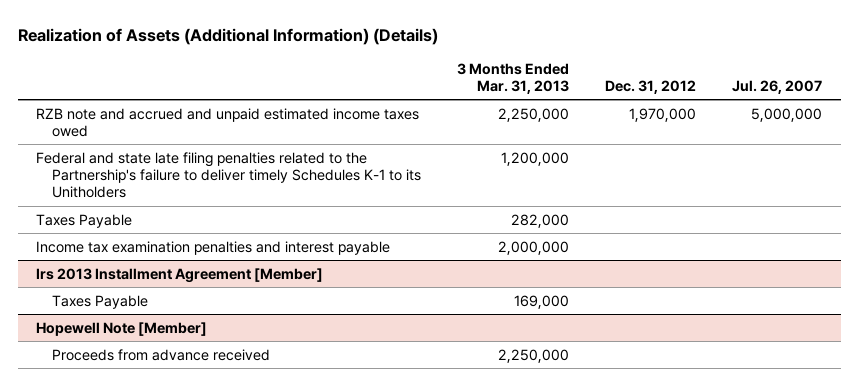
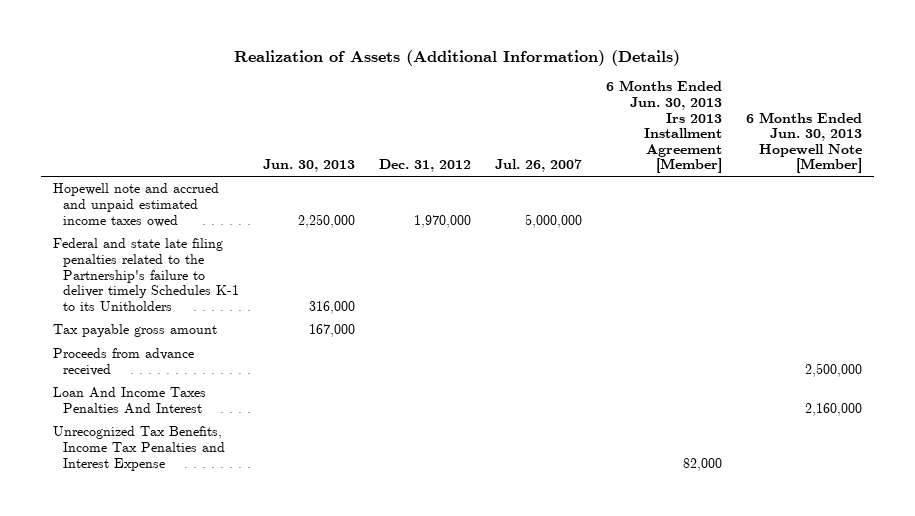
- | 3 Months Ended Mar. 31, 2013 | Dec. 31, 2012 | Jul. 26, 2007
+ | Jun. 30, 2013 | Dec. 31, 2012 | Jul. 26, 2007 | 6 Months Ended Jun. 30, 2013 Irs 2013 Installment Agreement [Member] | 6 Months Ended Jun. 30, 2013 Hopewell Note [Member]
- RZB note and accrued and unpaid estimated income taxes owed | 2,250,000 | 1,970,000 | 5,000,000
+ Hopewell note and accrued and unpaid estimated income taxes owed | 2,250,000 | 1,970,000 | 5,000,000 | |
- Taxes Payable | 282,000 | |
- Income tax examination penalties and interest payable | 2,000,000 | |
- Irs 2013 Installment Agreement [Member]
- Taxes Payable | 169,000 | |
- Hopewell Note [Member]
- Proceeds from advance received | 2,250,000 | |
+ Tax payable gross amount | 167,000 | | | |
+ Proceeds from advance received | | | | | 2,500,000
+ Loan And Income Taxes Penalties And Interest | | | | | 2,160,000
+ Unrecognized Tax Benefits, Income Tax Penalties and Interest Expense | | | | 82,000 |

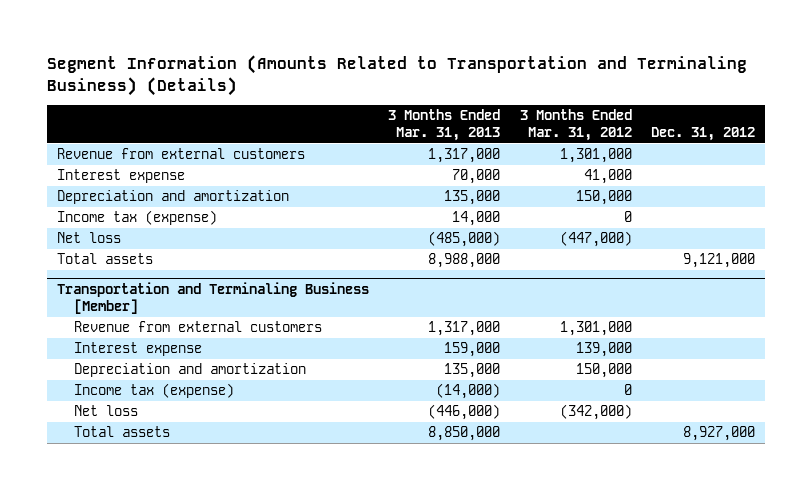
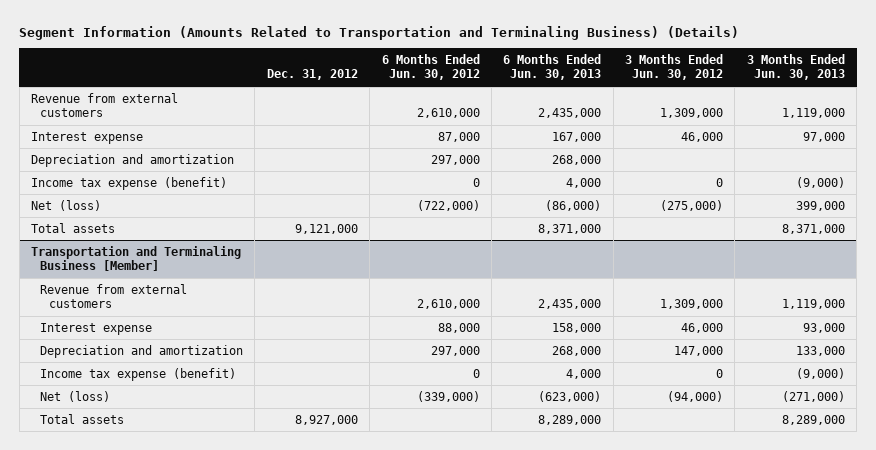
- | 3 Months Ended Mar. 31, 2013 | 3 Months Ended Mar. 31, 2012 | Dec. 31, 2012
+ | Dec. 31, 2012 | 6 Months Ended Jun. 30, 2012 | 6 Months Ended Jun. 30, 2013 | 3 Months Ended Jun. 30, 2012 | 3 Months Ended Jun. 30, 2013
- Income tax (expense) | 14,000 | 0 |
- Net loss | (485,000) | (447,000) |
+ Income tax expense (benefit) | | 0 | 4,000 | 0 | (9,000)
+ Net (loss) | | (722,000) | (86,000) | (275,000) | 399,000
@ Transportation and Terminaling Business [Member]
- Income tax (expense) | (14,000) | 0 |
- Net loss | (446,000) | (342,000) |
+ Income tax expense (benefit) | | 0 | 4,000 | 0 | (9,000)
+ Net (loss) | | (339,000) | (623,000) | (94,000) | (271,000)

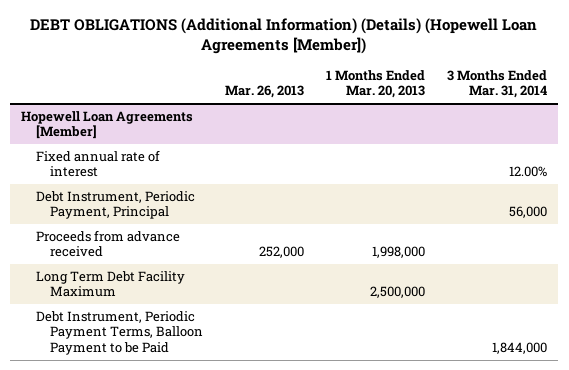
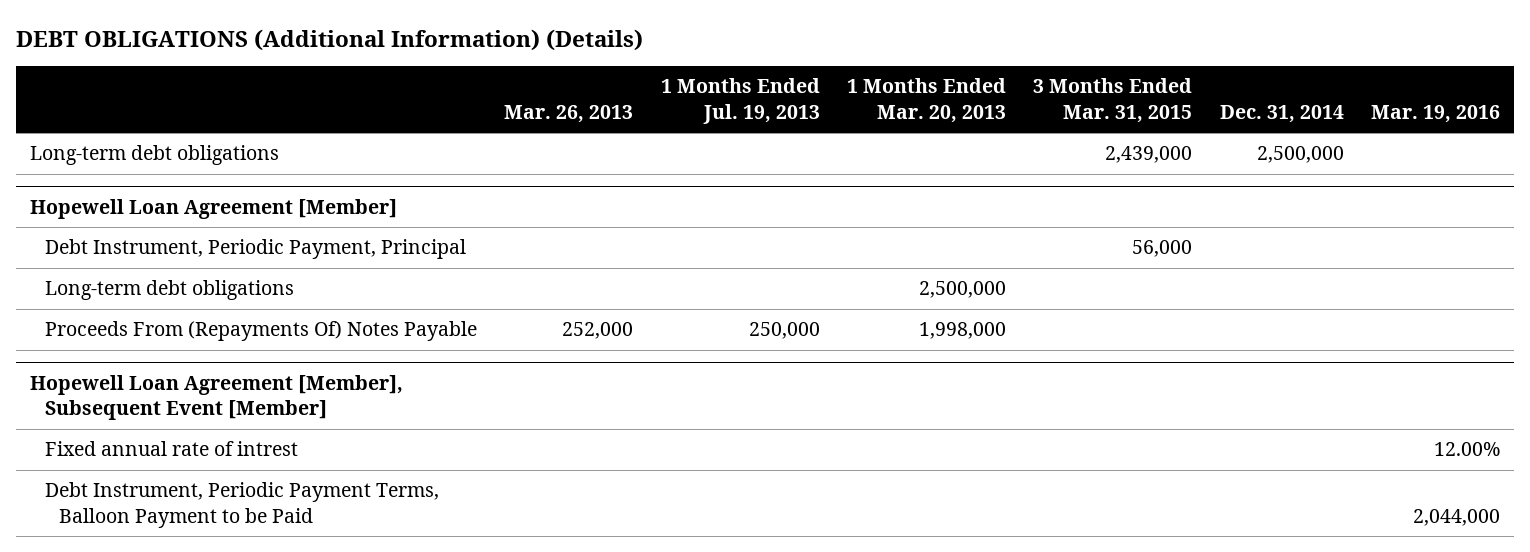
- DEBT OBLIGATIONS (Additional Information) (Details) (Hopewell Loan Agreements [Member])
+ DEBT OBLIGATIONS (Additional Information) (Details)
- | Mar. 26, 2013 | 1 Months Ended Mar. 20, 2013 | 3 Months Ended Mar. 31, 2014
+ | Mar. 26, 2013 | 1 Months Ended Jul. 19, 2013 | 1 Months Ended Mar. 20, 2013 | 3 Months Ended Mar. 31, 2015 | Dec. 31, 2014 | Mar. 19, 2016
- Hopewell Loan Agreements [Member]
- Fixed annual rate of interest | | | 12.00%
+ Long-term debt obligations | | | | 2,439,000 | 2,500,000 |
+ Hopewell Loan Agreement [Member]
- Proceeds from advance received | 252,000 | 1,998,000 |
- Long Term Debt Facility Maximum | | 2,500,000 |
- Debt Instrument, Periodic Payment Terms, Balloon Payment to be Paid | | | 1,844,000
+ Long-term debt obligations | | | 2,500,000 | | |
+ Proceeds From (Repayments Of) Notes Payable | 252,000 | 250,000 | 1,998,000 | | |
+ Hopewell Loan Agreement [Member], Subsequent Event [Member]
+ Fixed annual rate of intrest | | | | | | 12.00%
+ Debt Instrument, Periodic Payment Terms, Balloon Payment to be Paid | | | | | | 2,044,000

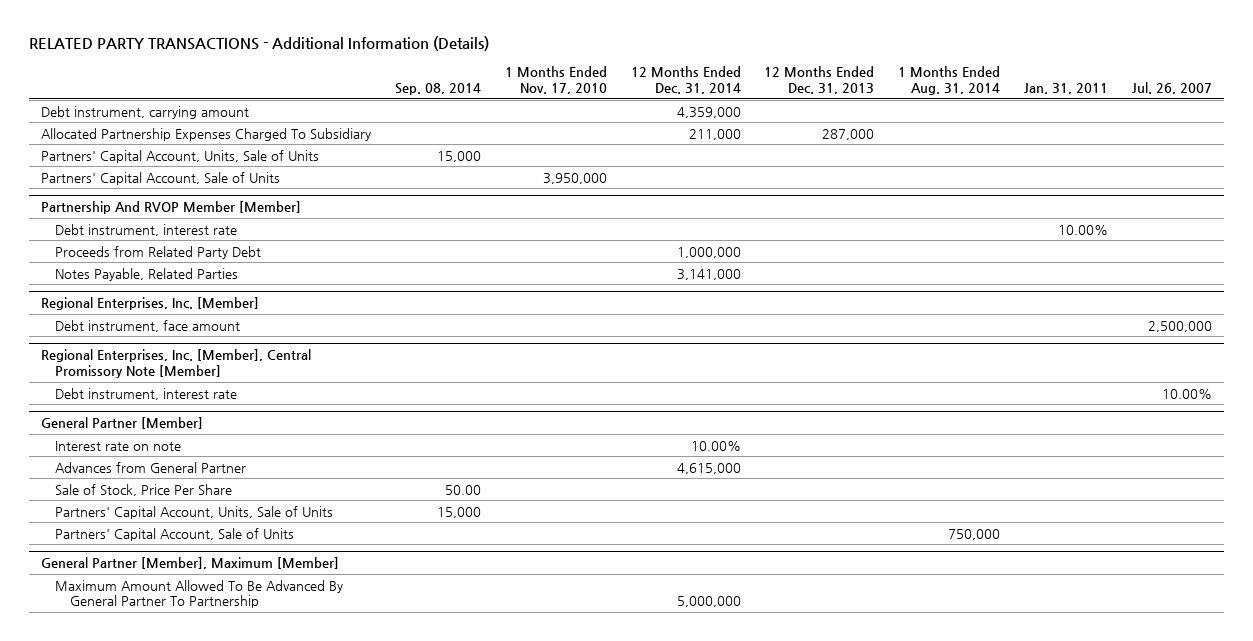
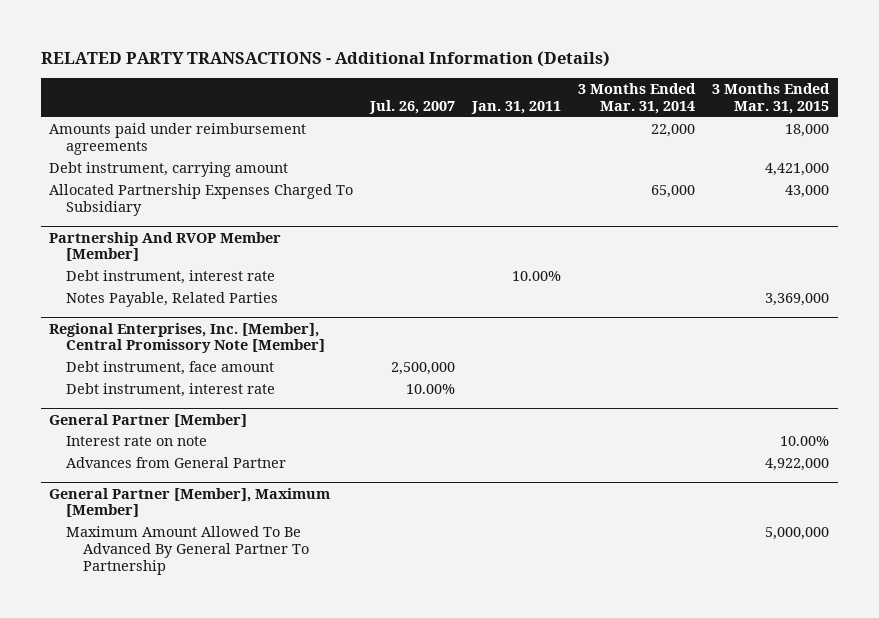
- | Sep. 08, 2014 | 1 Months Ended Nov. 17, 2010 | 12 Months Ended Dec. 31, 2014 | 12 Months Ended Dec. 31, 2013 | 1 Months Ended Aug. 31, 2014 | Jan. 31, 2011 | Jul. 26, 2007
+ | Jul. 26, 2007 | Jan. 31, 2011 | 3 Months Ended Mar. 31, 2014 | 3 Months Ended Mar. 31, 2015
+ Amounts paid under reimbursement agreements | | | 22,000 | 18,000
- Partners' Capital Account, Units, Sale of Units | 15,000 | | | | | |
- Partners' Capital Account, Sale of Units | | 3,950,000 | | | | |
@ Partnership And RVOP Member [Member]
- Proceeds from Related Party Debt | | | 1,000,000 | | | |
- Regional Enterprises, Inc. [Member]
- Debt instrument, face amount | | | | | | | 2,500,000
@ Regional Enterprises, Inc. [Member], Central Promissory Note [Member]
+ Debt instrument, face amount | 2,500,000 | | |
@ General Partner [Member]
- Sale of Stock, Price Per Share | 50.00 | | | | | |
- Partners' Capital Account, Units, Sale of Units | 15,000 | | | | | |
- Partners' Capital Account, Sale of Units | | | | | 750,000 | |

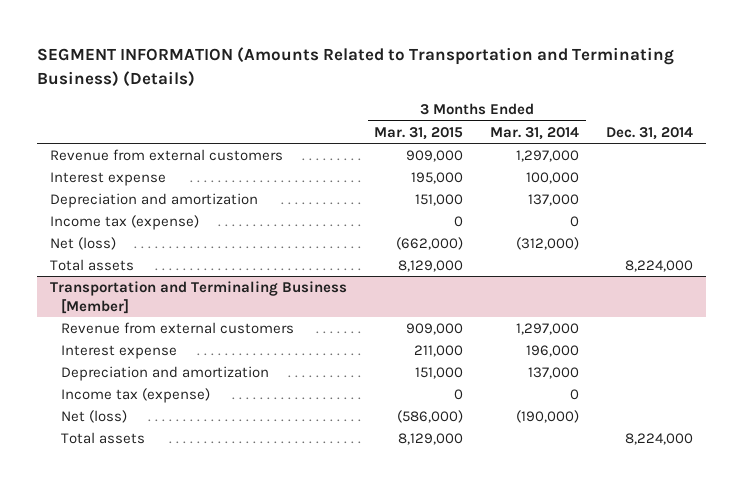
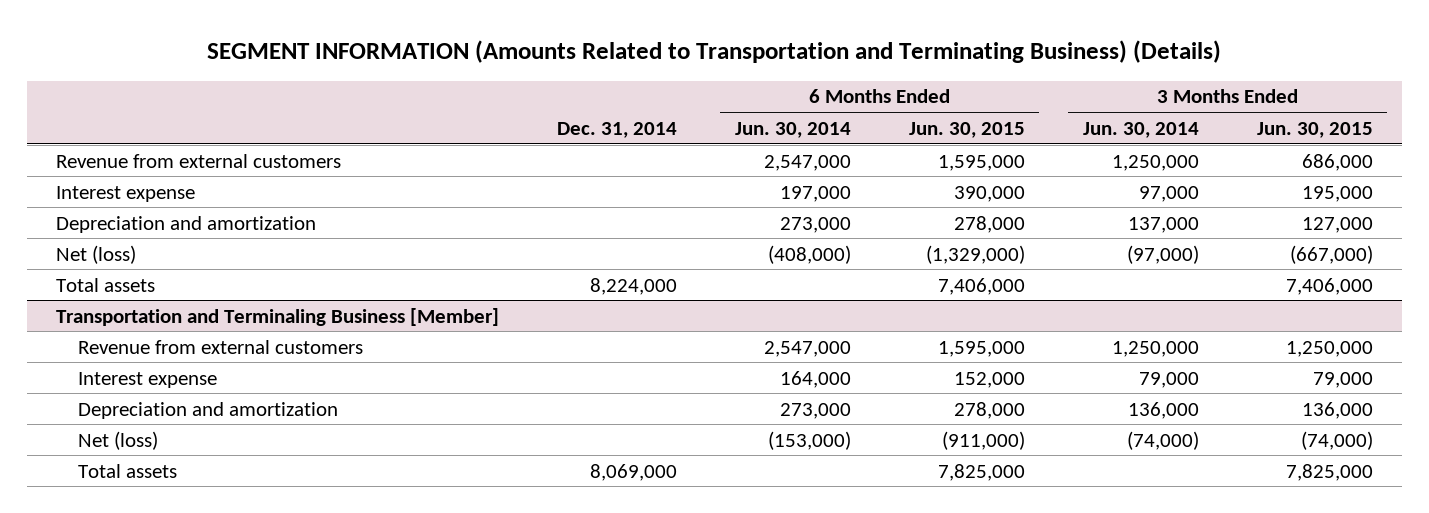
- | 3 Months Ended Mar. 31, 2015 | 3 Months Ended Mar. 31, 2014 | Dec. 31, 2014
+ | Dec. 31, 2014 | 6 Months Ended Jun. 30, 2014 | 6 Months Ended Jun. 30, 2015 | 3 Months Ended Jun. 30, 2014 | 3 Months Ended Jun. 30, 2015
- Income tax (expense) | 0 | 0 |
@ Transportation and Terminaling Business [Member]
- Income tax (expense) | 0 | 0 |
- Total assets | 8,129,000 | | 8,224,000
+ Total assets | 8,069,000 | | 7,825,000 | | 7,825,000

